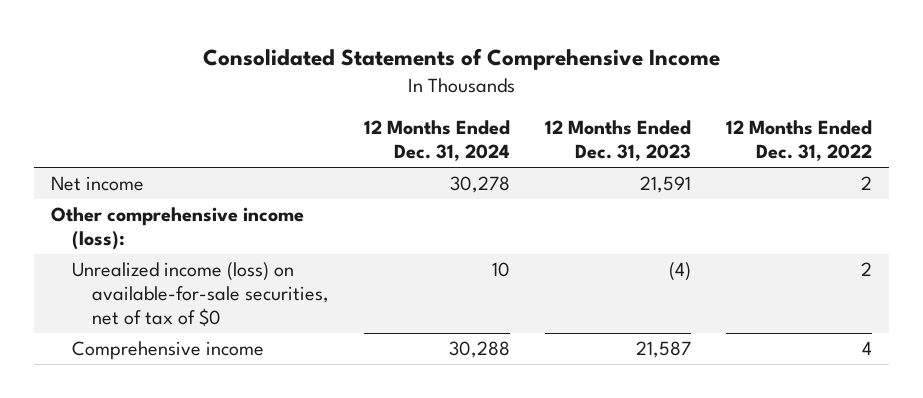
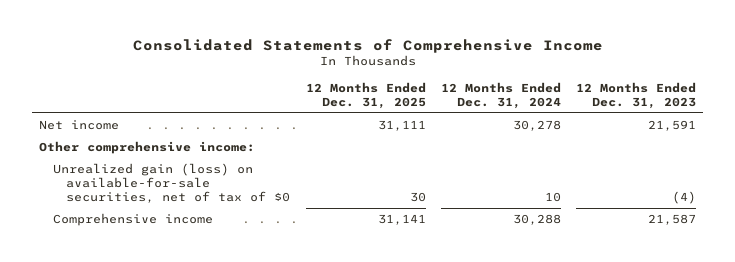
- | 12 Months Ended Dec. 31, 2024 | 12 Months Ended Dec. 31, 2023 | 12 Months Ended Dec. 31, 2022
+ | 12 Months Ended Dec. 31, 2025 | 12 Months Ended Dec. 31, 2024 | 12 Months Ended Dec. 31, 2023
- Other comprehensive income (loss):
- Unrealized income (loss) on available-for-sale securities, net of tax of $0 | 10 | (4) | 2
+ Other comprehensive income:
+ Unrealized gain (loss) on available-for-sale securities, net of tax of $0 | 30 | 10 | (4)

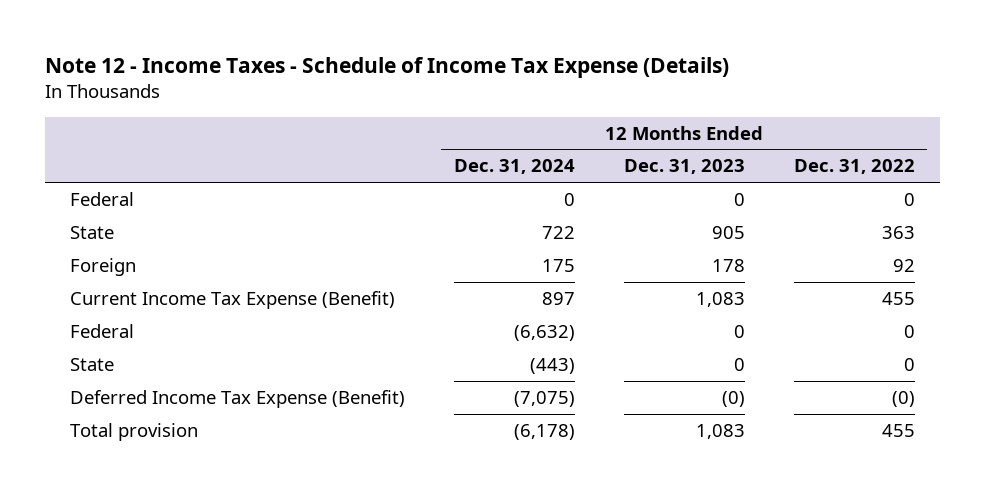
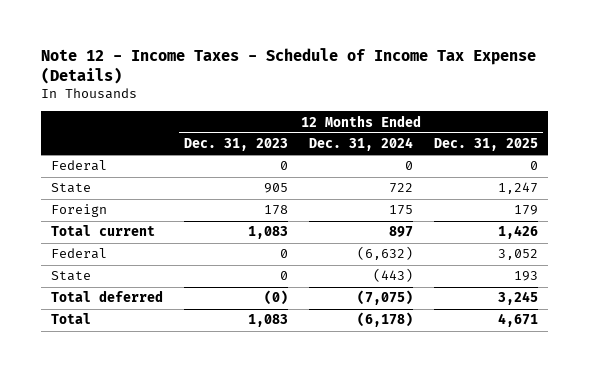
- | 12 Months Ended Dec. 31, 2024 | 12 Months Ended Dec. 31, 2023 | 12 Months Ended Dec. 31, 2022
+ | 12 Months Ended Dec. 31, 2023 | 12 Months Ended Dec. 31, 2024 | 12 Months Ended Dec. 31, 2025
- Current Income Tax Expense (Benefit) | 897 | 1,083 | 455
+ Total current | 1,083 | 897 | 1,426
- Deferred Income Tax Expense (Benefit) | (7,075) | (0) | (0)
- Total provision | (6,178) | 1,083 | 455
+ Total deferred | (0) | (7,075) | 3,245
+ Total | 1,083 | (6,178) | 4,671

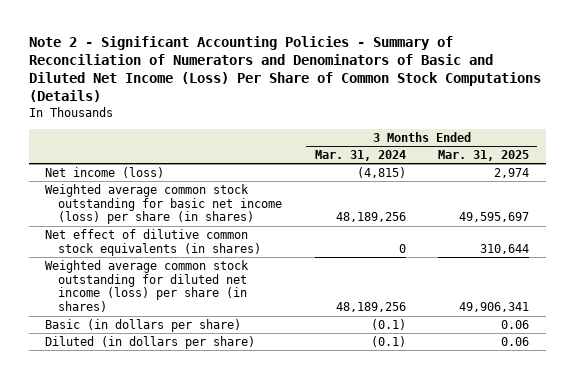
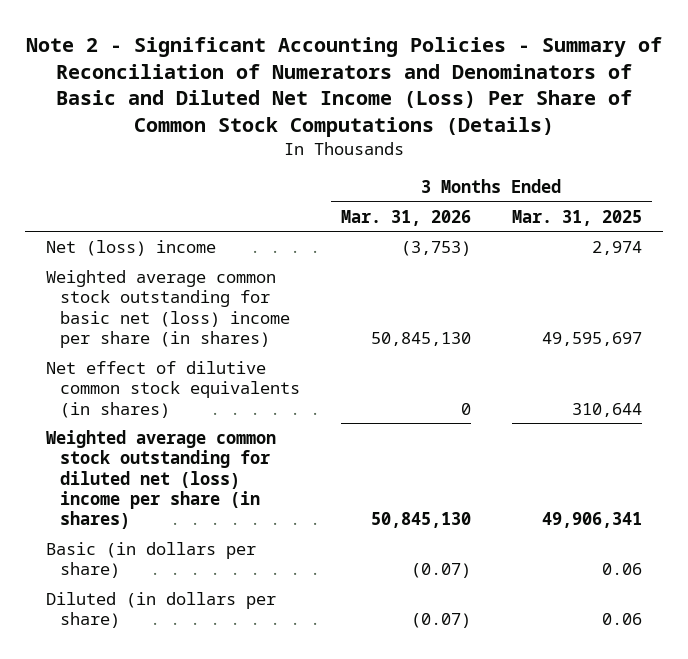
- | 3 Months Ended Mar. 31, 2024 | 3 Months Ended Mar. 31, 2025
+ | 3 Months Ended Mar. 31, 2026 | 3 Months Ended Mar. 31, 2025
- Net income (loss) | (4,815) | 2,974
- Weighted average common stock outstanding for basic net income (loss) per share (in shares) | 48,189,256 | 49,595,697
+ Net (loss) income | (3,753) | 2,974
+ Weighted average common stock outstanding for basic net (loss) income per share (in shares) | 50,845,130 | 49,595,697
- Weighted average common stock outstanding for diluted net income (loss) per share (in shares) | 48,189,256 | 49,906,341
+ Weighted average common stock outstanding for diluted net (loss) income per share (in shares) | 50,845,130 | 49,906,341

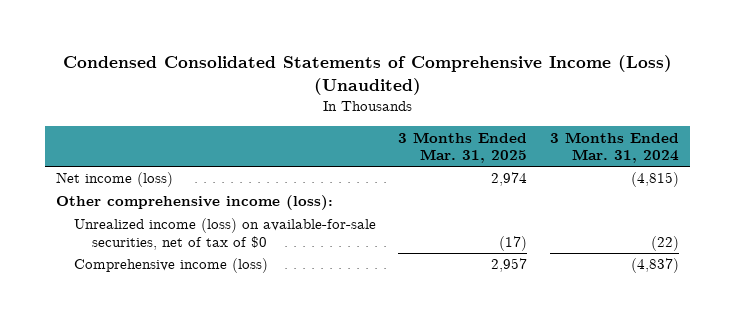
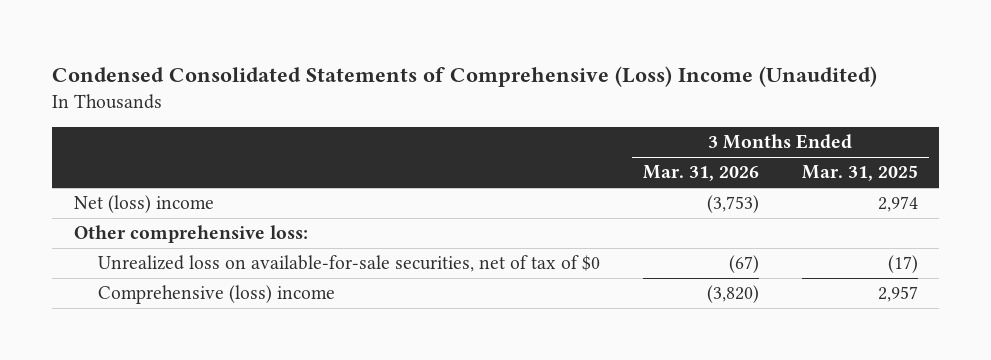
- Condensed Consolidated Statements of Comprehensive Income (Loss) (Unaudited)
+ Condensed Consolidated Statements of Comprehensive (Loss) Income (Unaudited)
- | 3 Months Ended Mar. 31, 2025 | 3 Months Ended Mar. 31, 2024
+ | 3 Months Ended Mar. 31, 2026 | 3 Months Ended Mar. 31, 2025
- Net income (loss) | 2,974 | (4,815)
- Other comprehensive income (loss):
- Unrealized income (loss) on available-for-sale securities, net of tax of $0 | (17) | (22)
- Comprehensive income (loss) | 2,957 | (4,837)
+ Net (loss) income | (3,753) | 2,974
+ Other comprehensive loss:
+ Unrealized loss on available-for-sale securities, net of tax of $0 | (67) | (17)
+ Comprehensive (loss) income | (3,820) | 2,957

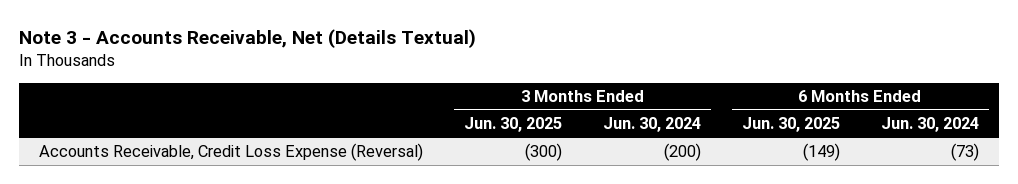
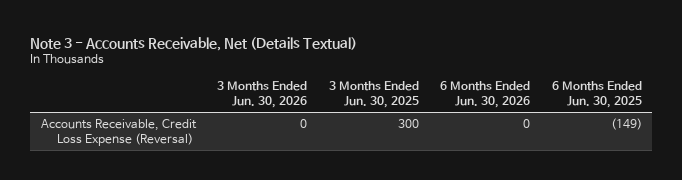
- | 3 Months Ended Jun. 30, 2025 | 3 Months Ended Jun. 30, 2024 | 6 Months Ended Jun. 30, 2025 | 6 Months Ended Jun. 30, 2024
+ | 3 Months Ended Jun. 30, 2026 | 3 Months Ended Jun. 30, 2025 | 6 Months Ended Jun. 30, 2026 | 6 Months Ended Jun. 30, 2025
- Accounts Receivable, Credit Loss Expense (Reversal) | (300) | (200) | (149) | (73)
+ Accounts Receivable, Credit Loss Expense (Reversal) | 0 | 300 | 0 | (149)

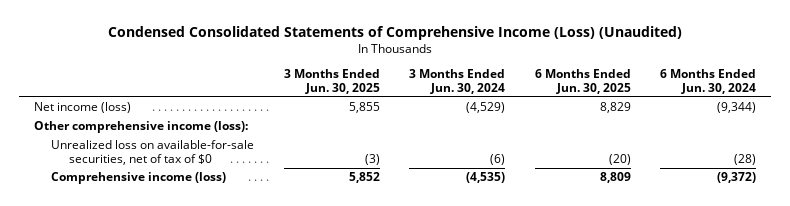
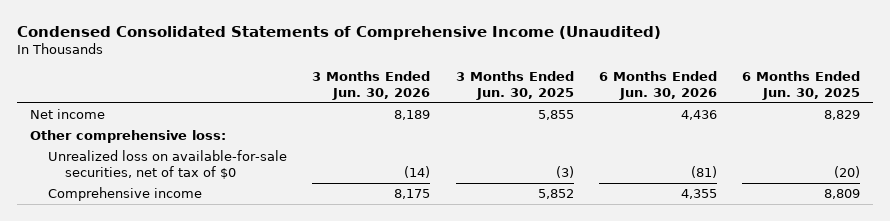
- Condensed Consolidated Statements of Comprehensive Income (Loss) (Unaudited)
+ Condensed Consolidated Statements of Comprehensive Income (Unaudited)
- | 3 Months Ended Jun. 30, 2025 | 3 Months Ended Jun. 30, 2024 | 6 Months Ended Jun. 30, 2025 | 6 Months Ended Jun. 30, 2024
+ | 3 Months Ended Jun. 30, 2026 | 3 Months Ended Jun. 30, 2025 | 6 Months Ended Jun. 30, 2026 | 6 Months Ended Jun. 30, 2025
- Net income (loss) | 5,855 | (4,529) | 8,829 | (9,344)
- Other comprehensive income (loss):
+ Net income | 8,189 | 5,855 | 4,436 | 8,829
+ Other comprehensive loss:
- Comprehensive income (loss) | 5,852 | (4,535) | 8,809 | (9,372)
+ Comprehensive income | 8,175 | 5,852 | 4,355 | 8,809

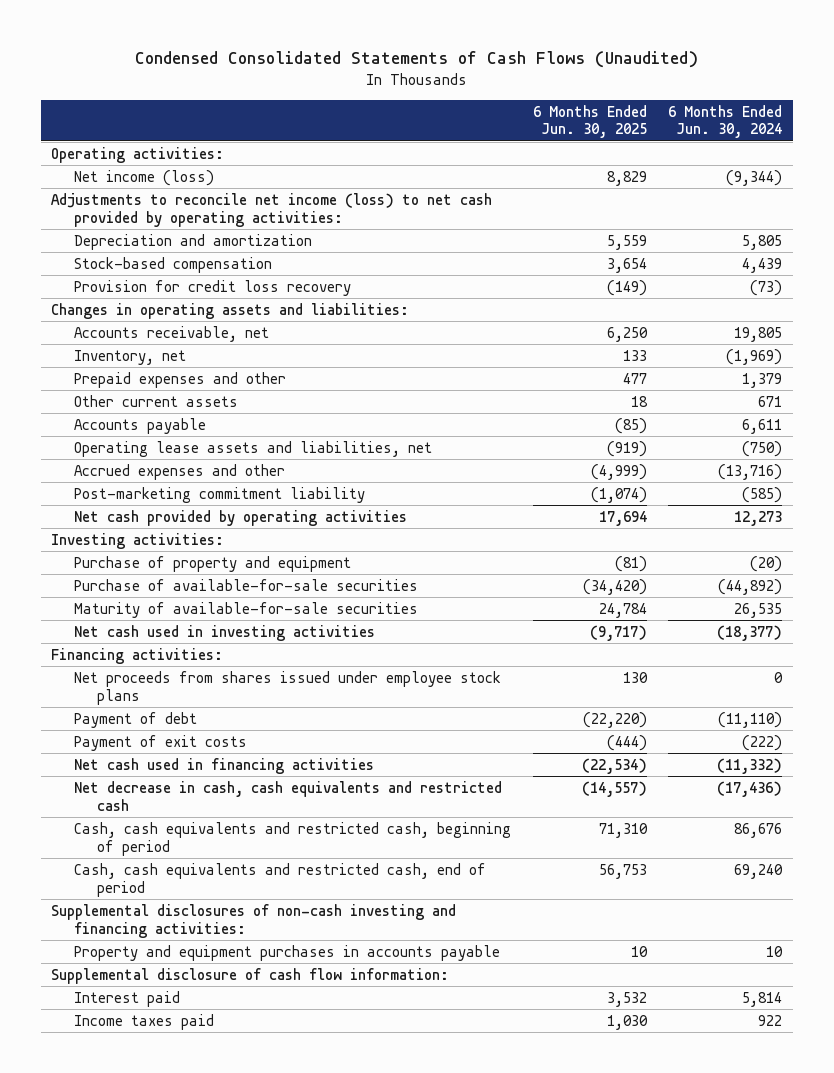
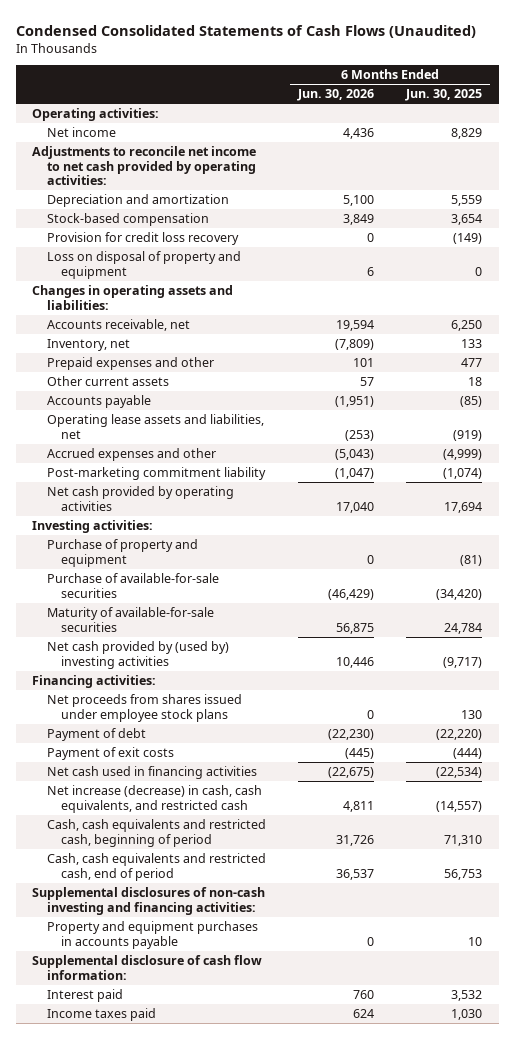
- | 6 Months Ended Jun. 30, 2025 | 6 Months Ended Jun. 30, 2024
+ | 6 Months Ended Jun. 30, 2026 | 6 Months Ended Jun. 30, 2025
- Net income (loss) | 8,829 | (9,344)
- Adjustments to reconcile net income (loss) to net cash provided by operating activities:
+ Net income | 4,436 | 8,829
+ Adjustments to reconcile net income to net cash provided by operating activities:
+ Loss on disposal of property and equipment | 6 | 0
- Net cash used in investing activities | (9,717) | (18,377)
+ Net cash provided by (used by) investing activities | 10,446 | (9,717)
- Net decrease in cash, cash equivalents and restricted cash | (14,557) | (17,436)
+ Net increase (decrease) in cash, cash equivalents, and restricted cash | 4,811 | (14,557)

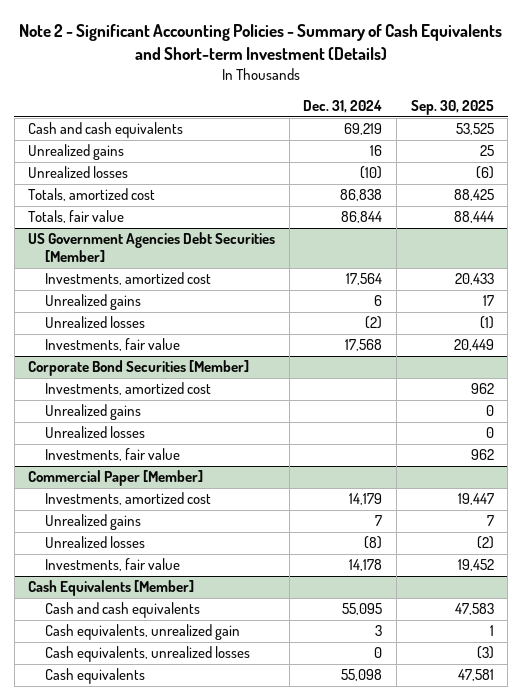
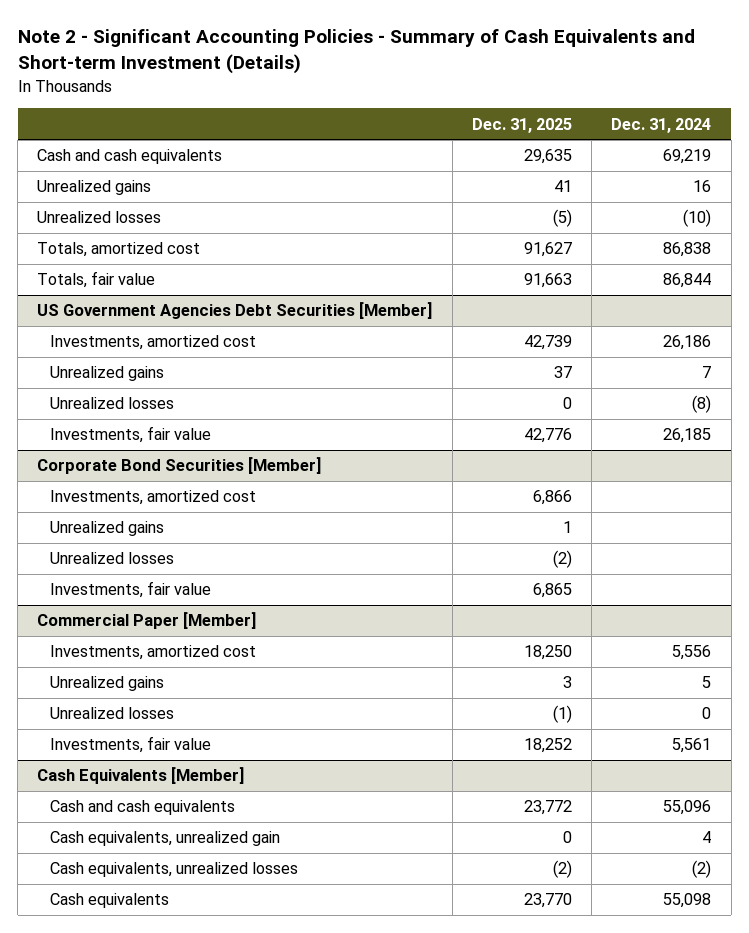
- | Dec. 31, 2024 | Sep. 30, 2025
+ | Dec. 31, 2025 | Dec. 31, 2024
@ US Government Agencies Debt Securities [Member]
- Investments, amortized cost | 17,564 | 20,433
- Unrealized gains | 6 | 17
- Unrealized losses | (2) | (1)
- Investments, fair value | 17,568 | 20,449
+ Investments, amortized cost | 42,739 | 26,186
+ Unrealized gains | 37 | 7
+ Unrealized losses | 0 | (8)
+ Investments, fair value | 42,776 | 26,185
@ Commercial Paper [Member]
- Investments, amortized cost | 14,179 | 19,447
- Unrealized gains | 7 | 7
- Unrealized losses | (8) | (2)
- Investments, fair value | 14,178 | 19,452
+ Investments, amortized cost | 18,250 | 5,556
+ Unrealized gains | 3 | 5
+ Unrealized losses | (1) | 0
+ Investments, fair value | 18,252 | 5,561
@ Cash Equivalents [Member]
- Cash and cash equivalents | 55,095 | 47,583
- Cash equivalents, unrealized gain | 3 | 1
- Cash equivalents, unrealized losses | 0 | (3)
+ Cash and cash equivalents | 23,772 | 55,096
+ Cash equivalents, unrealized gain | 0 | 4
+ Cash equivalents, unrealized losses | (2) | (2)

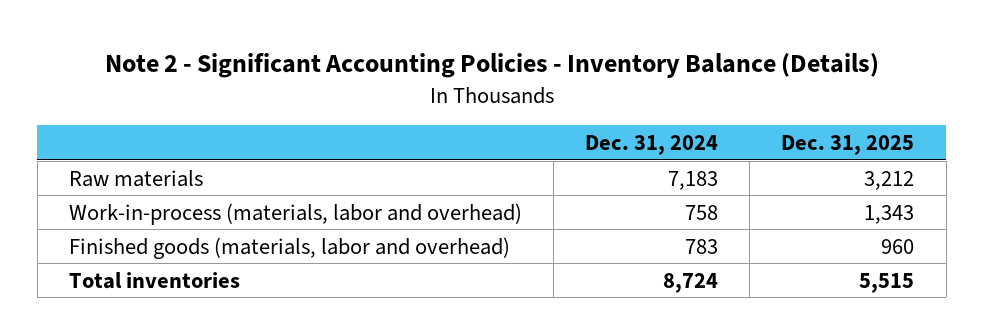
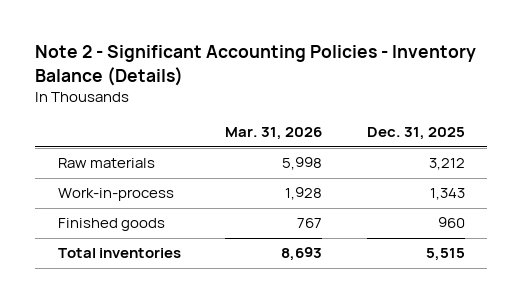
- | Dec. 31, 2024 | Dec. 31, 2025
+ | Mar. 31, 2026 | Dec. 31, 2025
- Work-in-process (materials, labor and overhead) | 758 | 1,343
- Finished goods (materials, labor and overhead) | 783 | 960
+ Work-in-process | 1,928 | 1,343
+ Finished goods | 767 | 960

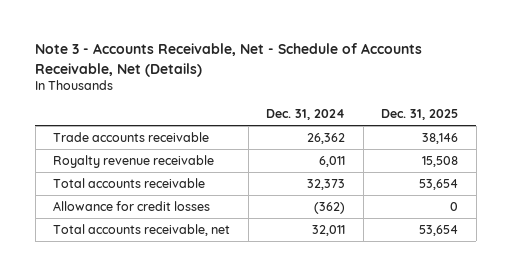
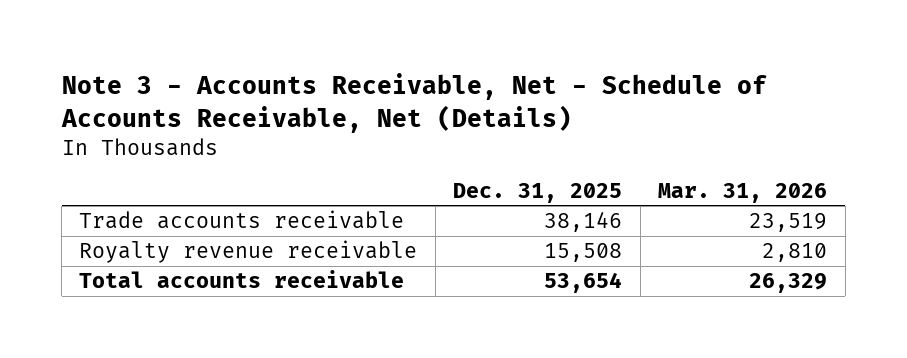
- | Dec. 31, 2024 | Dec. 31, 2025
+ | Dec. 31, 2025 | Mar. 31, 2026
- Allowance for credit losses | (362) | 0
- Total accounts receivable, net | 32,011 | 53,654

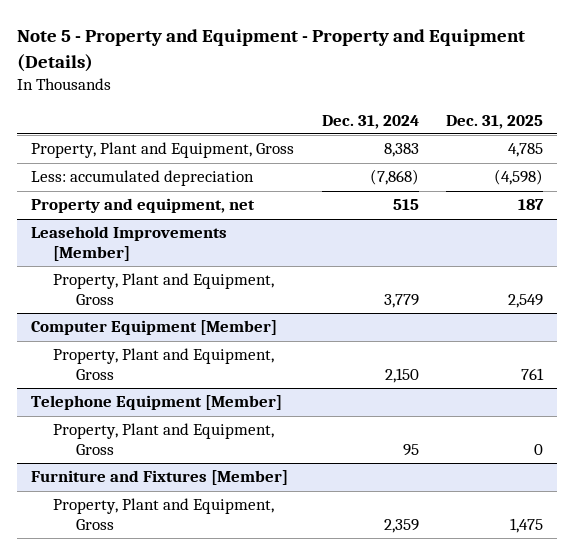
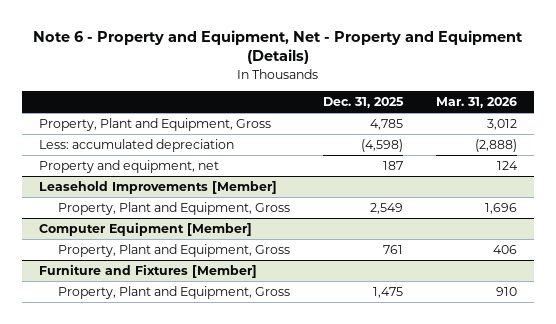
- Note 5 - Property and Equipment - Property and Equipment (Details)
+ Note 6 - Property and Equipment, Net - Property and Equipment (Details)
- | Dec. 31, 2024 | Dec. 31, 2025
+ | Dec. 31, 2025 | Mar. 31, 2026
- Telephone Equipment [Member]
- Property, Plant and Equipment, Gross | 95 | 0

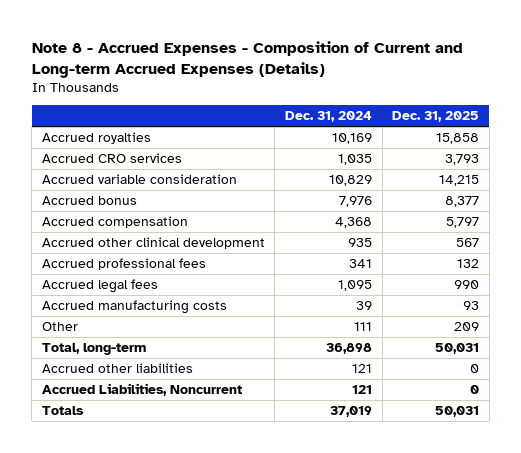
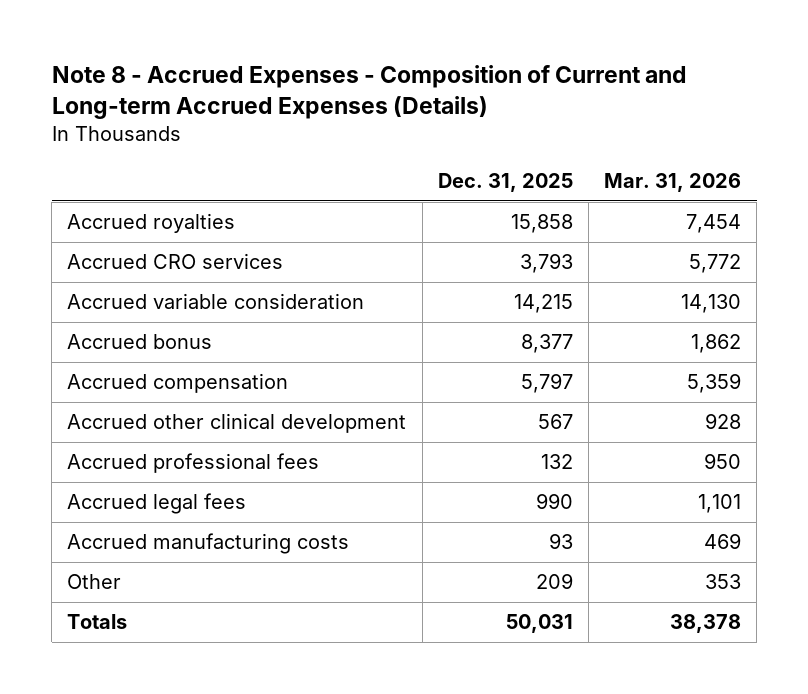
- | Dec. 31, 2024 | Dec. 31, 2025
+ | Dec. 31, 2025 | Mar. 31, 2026
- Total, long-term | 36,898 | 50,031
- Accrued other liabilities | 121 | 0
- Accrued Liabilities, Noncurrent | 121 | 0

